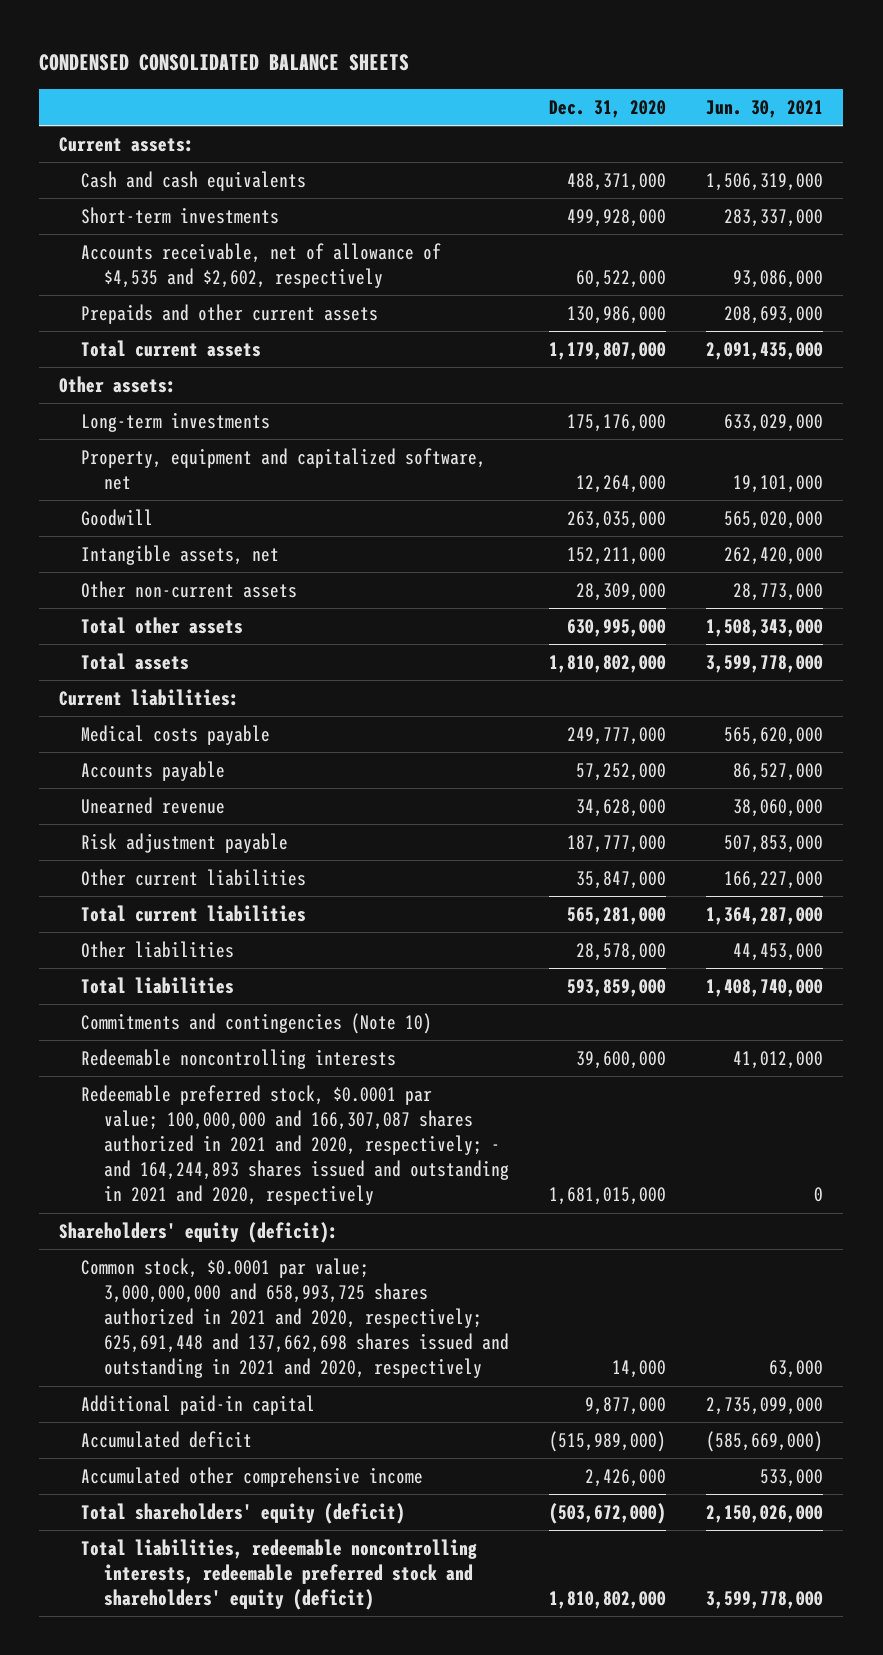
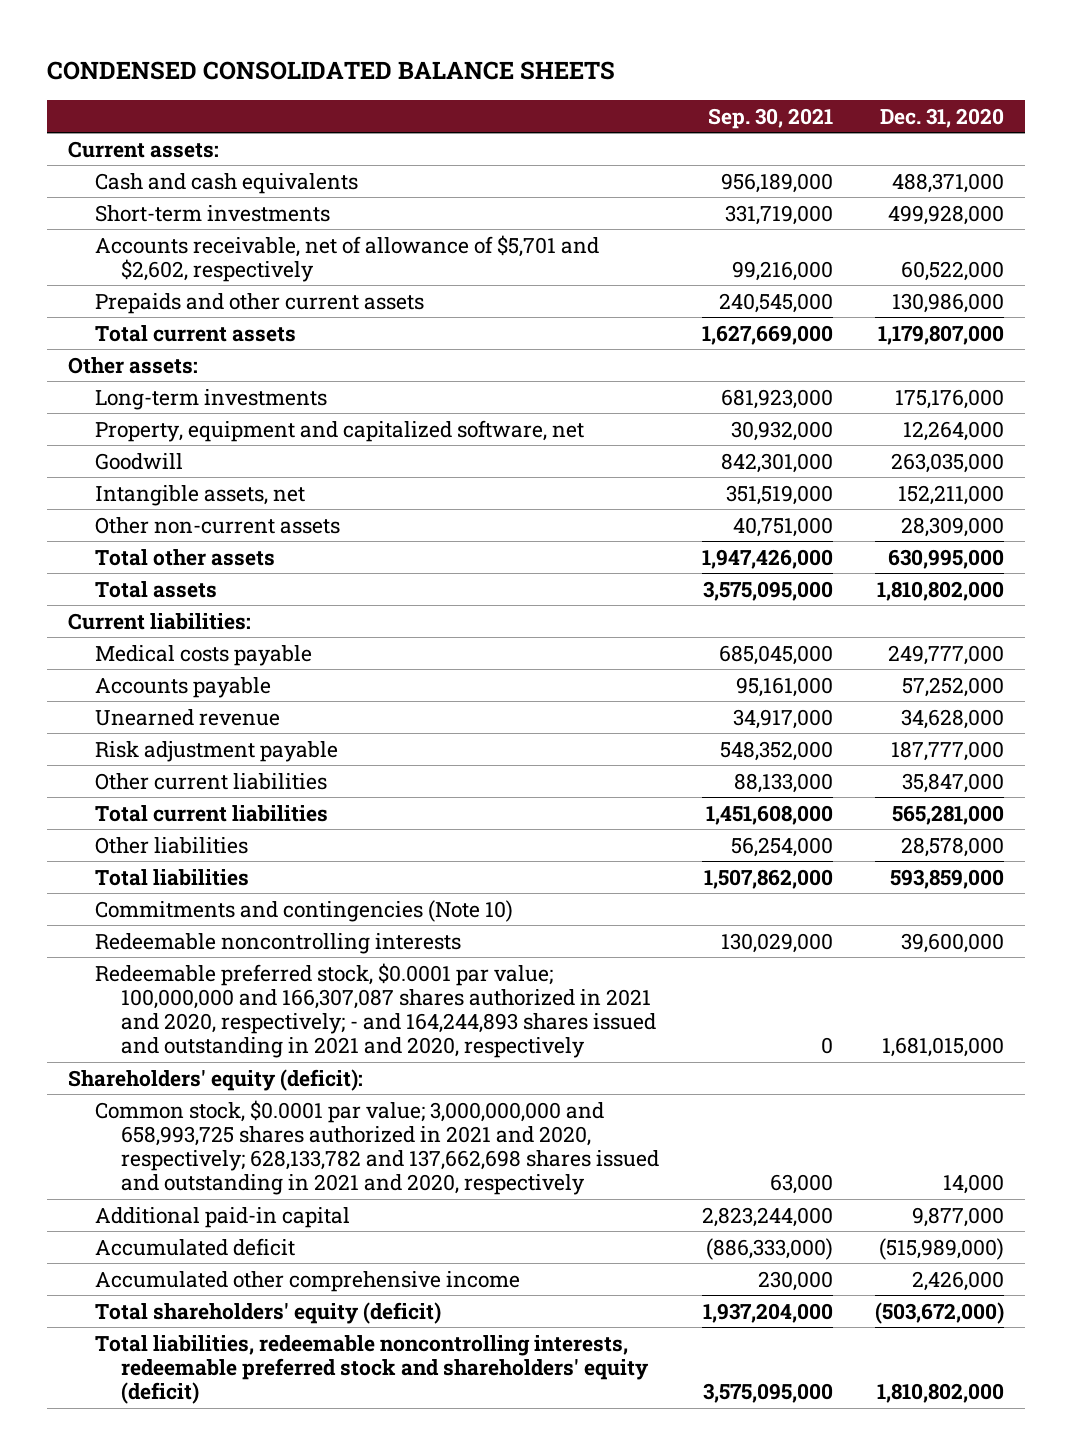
- | Dec. 31, 2020 | Jun. 30, 2021
+ | Sep. 30, 2021 | Dec. 31, 2020
- Accounts receivable, net of allowance of $4,535 and $2,602, respectively | 60,522,000 | 93,086,000
+ Accounts receivable, net of allowance of $5,701 and $2,602, respectively | 99,216,000 | 60,522,000
- Common stock, $0.0001 par value; 3,000,000,000 and 658,993,725 shares authorized in 2021 and 2020, respectively; 625,691,448 and 137,662,698 shares issued and outstanding in 2021 and 2020, respectively | 14,000 | 63,000
+ Common stock, $0.0001 par value; 3,000,000,000 and 658,993,725 shares authorized in 2021 and 2020, respectively; 628,133,782 and 137,662,698 shares issued and outstanding in 2021 and 2020, respectively | 63,000 | 14,000

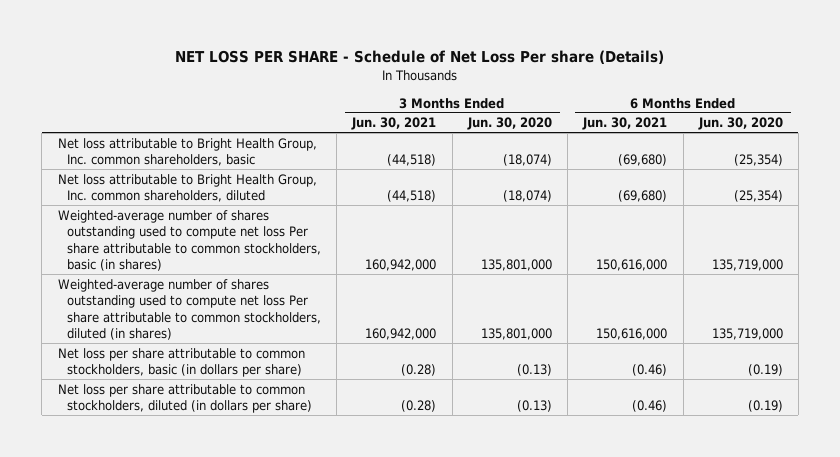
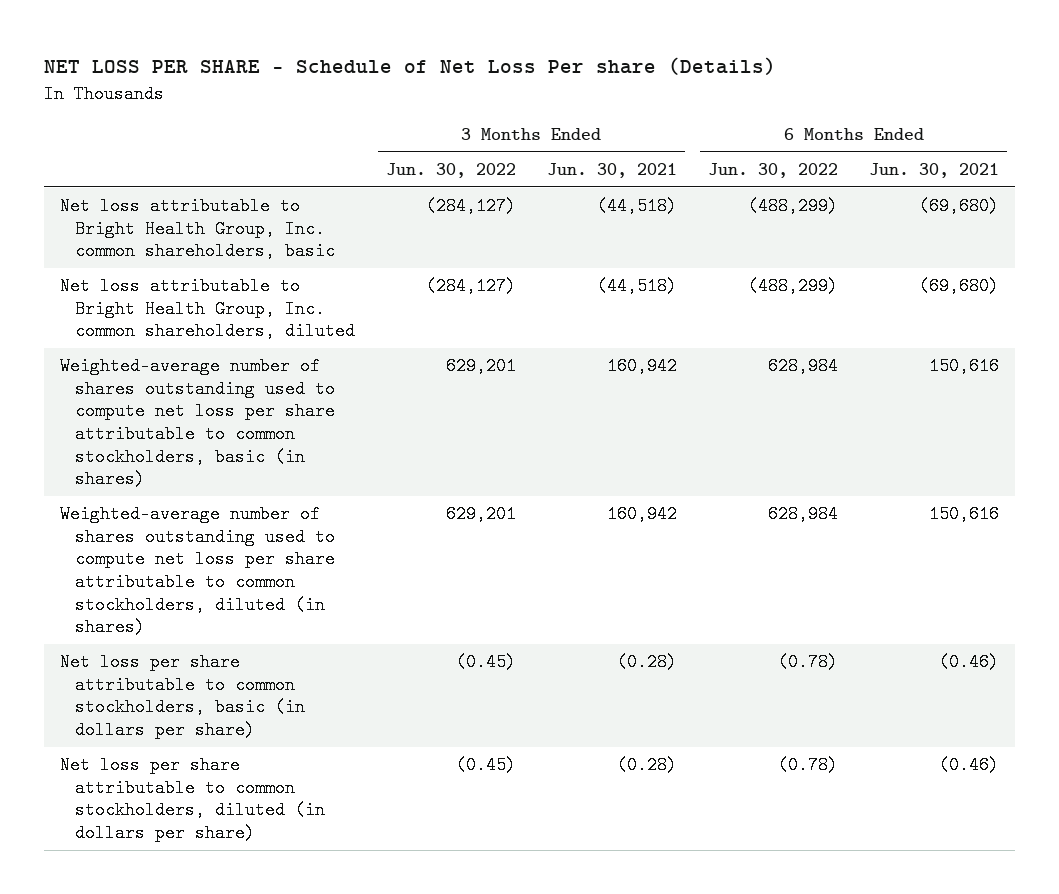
- | 3 Months Ended Jun. 30, 2021 | 3 Months Ended Jun. 30, 2020 | 6 Months Ended Jun. 30, 2021 | 6 Months Ended Jun. 30, 2020
+ | 3 Months Ended Jun. 30, 2022 | 3 Months Ended Jun. 30, 2021 | 6 Months Ended Jun. 30, 2022 | 6 Months Ended Jun. 30, 2021
- Weighted-average number of shares outstanding used to compute net loss Per share attributable to common stockholders, basic (in shares) | 160,942,000 | 135,801,000 | 150,616,000 | 135,719,000
- Weighted-average number of shares outstanding used to compute net loss Per share attributable to common stockholders, diluted (in shares) | 160,942,000 | 135,801,000 | 150,616,000 | 135,719,000
+ Weighted-average number of shares outstanding used to compute net loss per share attributable to common stockholders, basic (in shares) | 629,201 | 160,942 | 628,984 | 150,616
+ Weighted-average number of shares outstanding used to compute net loss per share attributable to common stockholders, diluted (in shares) | 629,201 | 160,942 | 628,984 | 150,616

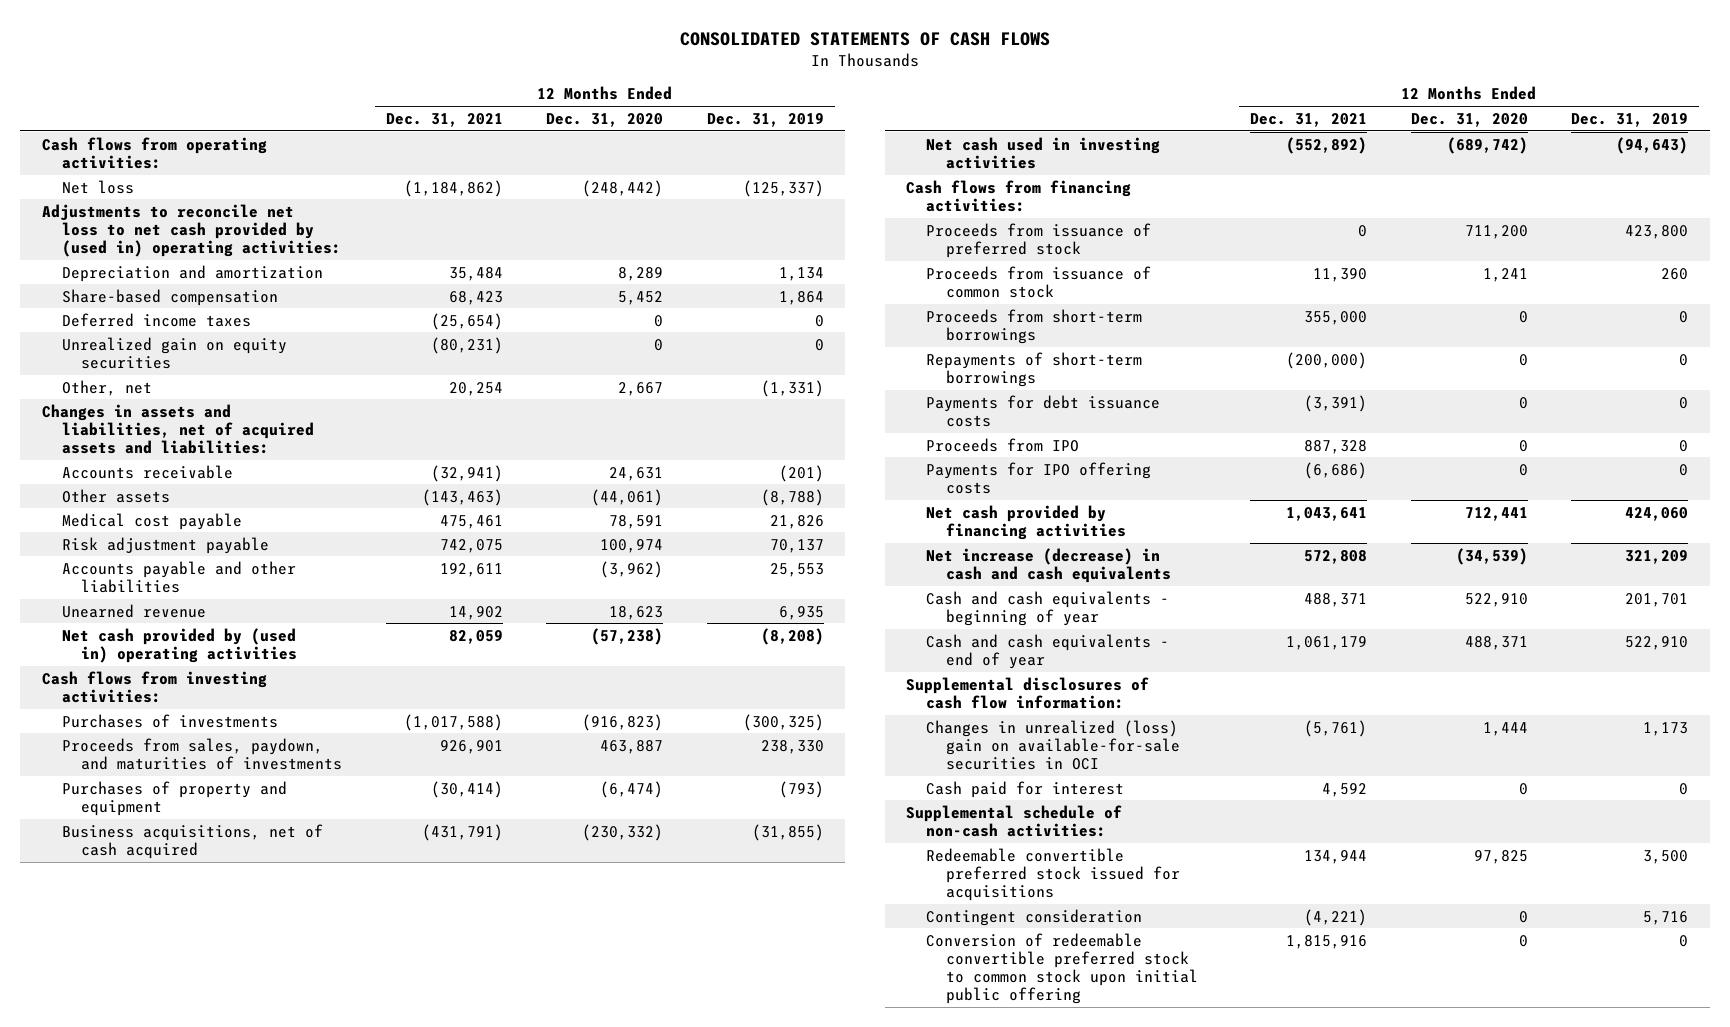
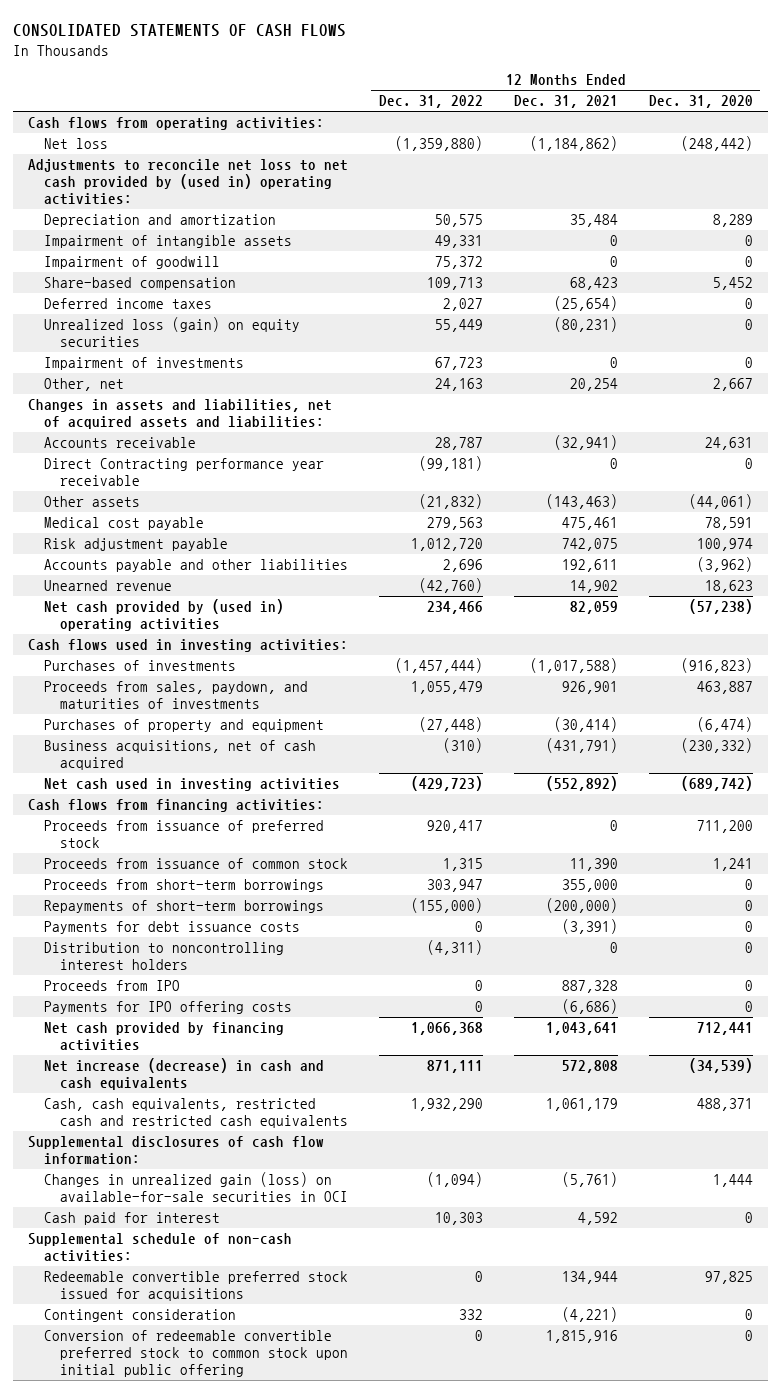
- | 12 Months Ended Dec. 31, 2021 | 12 Months Ended Dec. 31, 2020 | 12 Months Ended Dec. 31, 2019
+ | 12 Months Ended Dec. 31, 2022 | 12 Months Ended Dec. 31, 2021 | 12 Months Ended Dec. 31, 2020
+ Impairment of intangible assets | 49,331 | 0 | 0
+ Impairment of goodwill | 75,372 | 0 | 0
- Unrealized gain on equity securities | (80,231) | 0 | 0
+ Unrealized loss (gain) on equity securities | 55,449 | (80,231) | 0
+ Impairment of investments | 67,723 | 0 | 0
+ Direct Contracting performance year receivable | (99,181) | 0 | 0
- Cash flows from investing activities:
+ Cash flows used in investing activities:
+ Distribution to noncontrolling interest holders | (4,311) | 0 | 0
- Cash and cash equivalents - beginning of year | 488,371 | 522,910 | 201,701
- Cash and cash equivalents - end of year | 1,061,179 | 488,371 | 522,910
+ Cash, cash equivalents, restricted cash and restricted cash equivalents | 1,932,290 | 1,061,179 | 488,371
- Changes in unrealized (loss) gain on available-for-sale securities in OCI | (5,761) | 1,444 | 1,173
+ Changes in unrealized gain (loss) on available-for-sale securities in OCI | (1,094) | (5,761) | 1,444

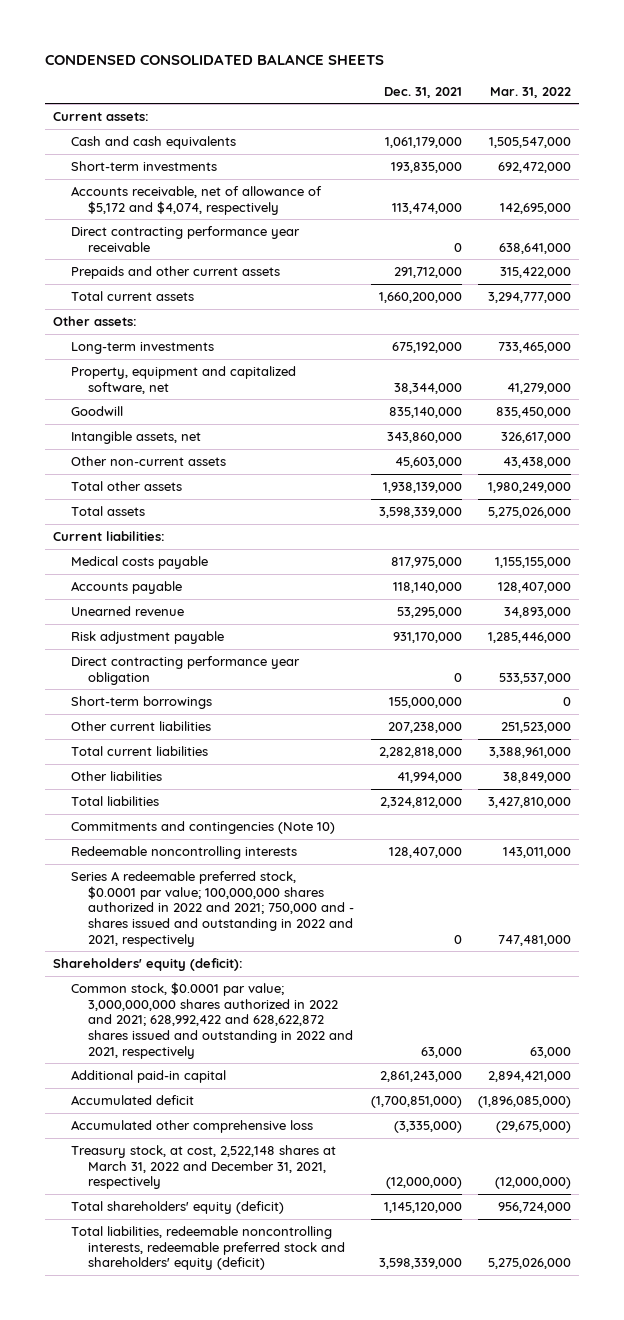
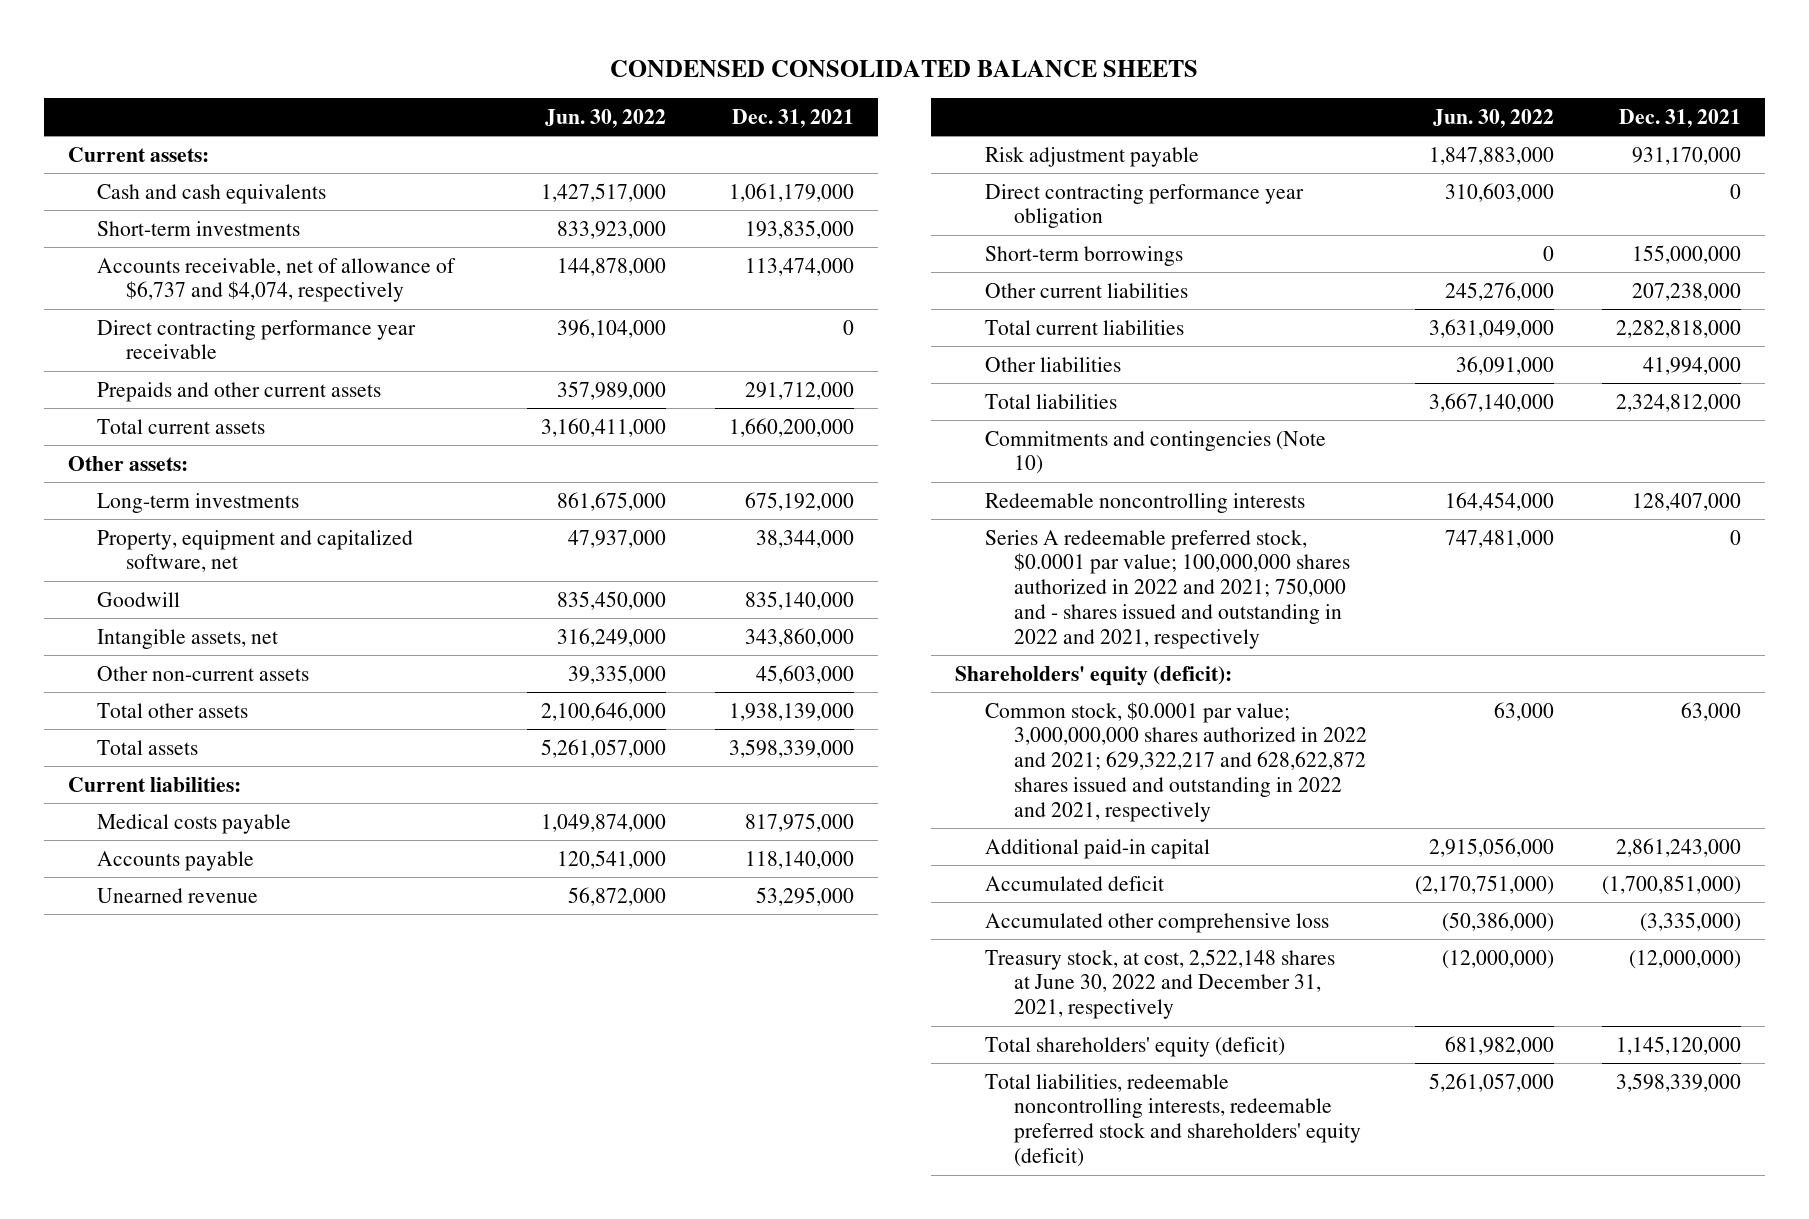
- | Dec. 31, 2021 | Mar. 31, 2022
+ | Jun. 30, 2022 | Dec. 31, 2021
- Accounts receivable, net of allowance of $5,172 and $4,074, respectively | 113,474,000 | 142,695,000
+ Accounts receivable, net of allowance of $6,737 and $4,074, respectively | 144,878,000 | 113,474,000
- Common stock, $0.0001 par value; 3,000,000,000 shares authorized in 2022 and 2021; 628,992,422 and 628,622,872 shares issued and outstanding in 2022 and 2021, respectively | 63,000 | 63,000
+ Common stock, $0.0001 par value; 3,000,000,000 shares authorized in 2022 and 2021; 629,322,217 and 628,622,872 shares issued and outstanding in 2022 and 2021, respectively | 63,000 | 63,000
- Treasury stock, at cost, 2,522,148 shares at March 31, 2022 and December 31, 2021, respectively | (12,000,000) | (12,000,000)
+ Treasury stock, at cost, 2,522,148 shares at June 30, 2022 and December 31, 2021, respectively | (12,000,000) | (12,000,000)

